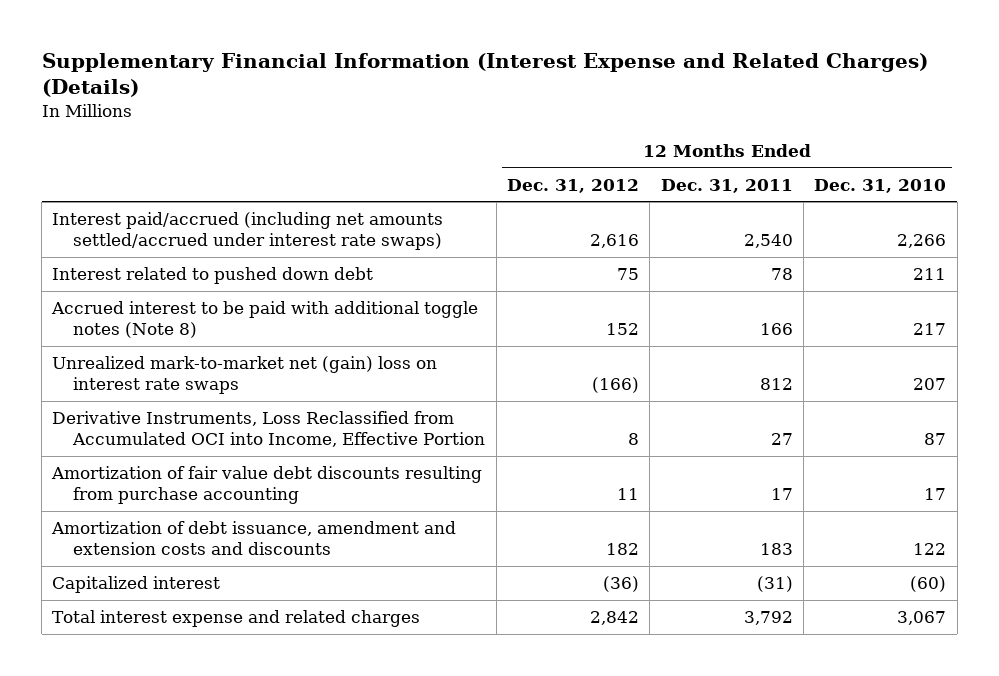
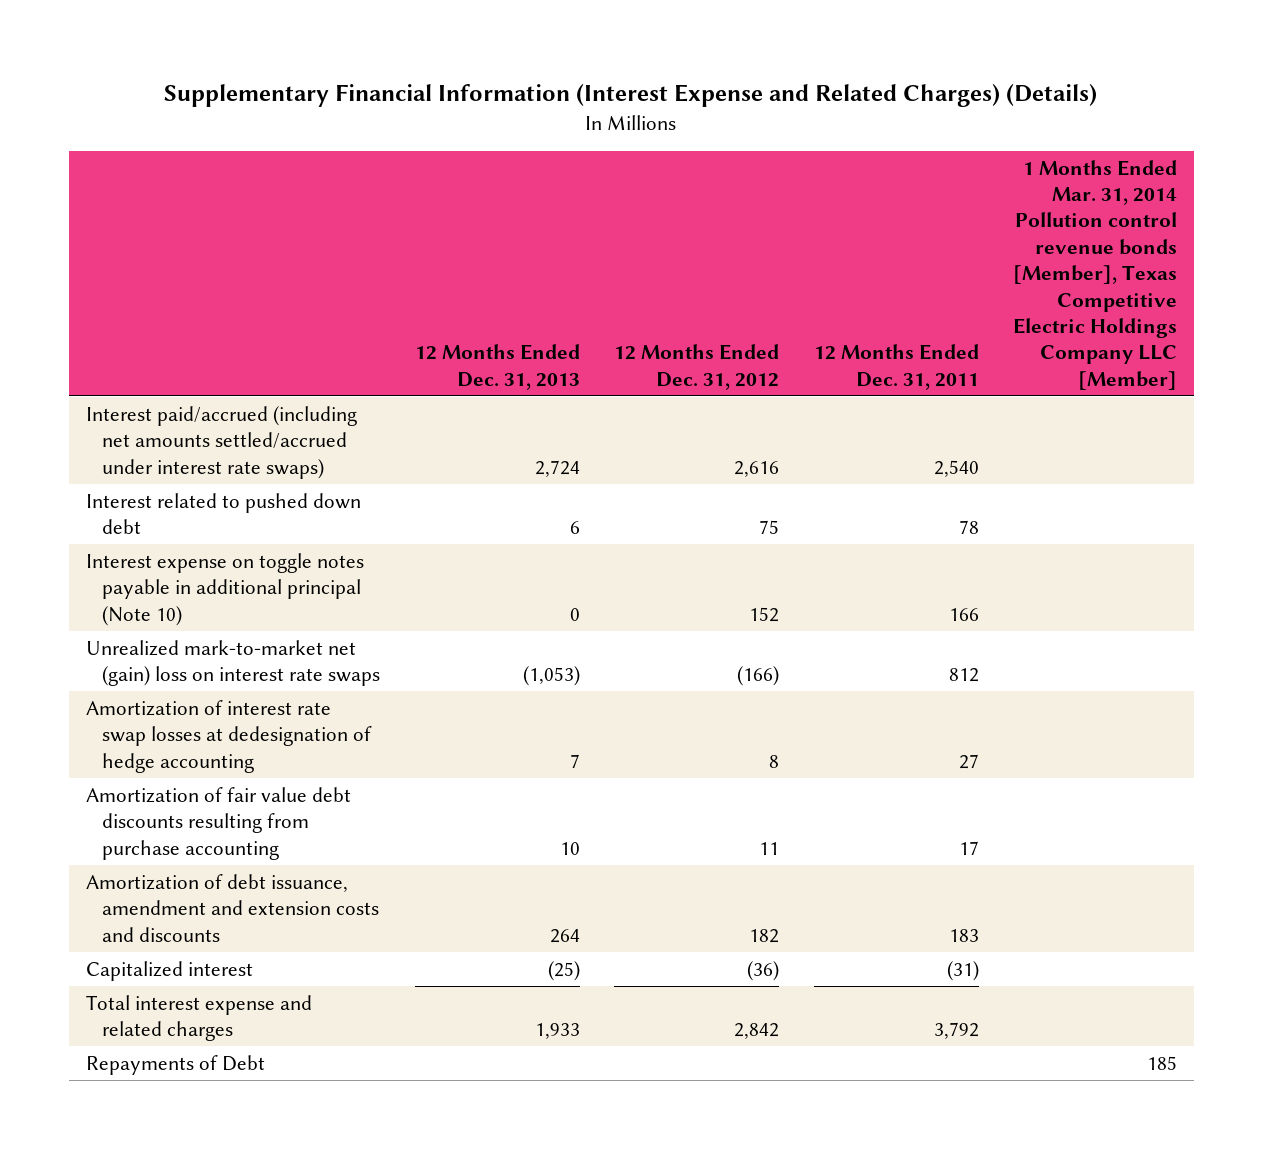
- | 12 Months Ended Dec. 31, 2012 | 12 Months Ended Dec. 31, 2011 | 12 Months Ended Dec. 31, 2010
+ | 12 Months Ended Dec. 31, 2013 | 12 Months Ended Dec. 31, 2012 | 12 Months Ended Dec. 31, 2011 | 1 Months Ended Mar. 31, 2014 Pollution control revenue bonds [Member], Texas Competitive Electric Holdings Company LLC [Member]
- Accrued interest to be paid with additional toggle notes (Note 8) | 152 | 166 | 217
+ Interest expense on toggle notes payable in additional principal (Note 10) | 0 | 152 | 166 |
- Derivative Instruments, Loss Reclassified from Accumulated OCI into Income, Effective Portion | 8 | 27 | 87
+ Amortization of interest rate swap losses at dedesignation of hedge accounting | 7 | 8 | 27 |
+ Repayments of Debt | | | | 185

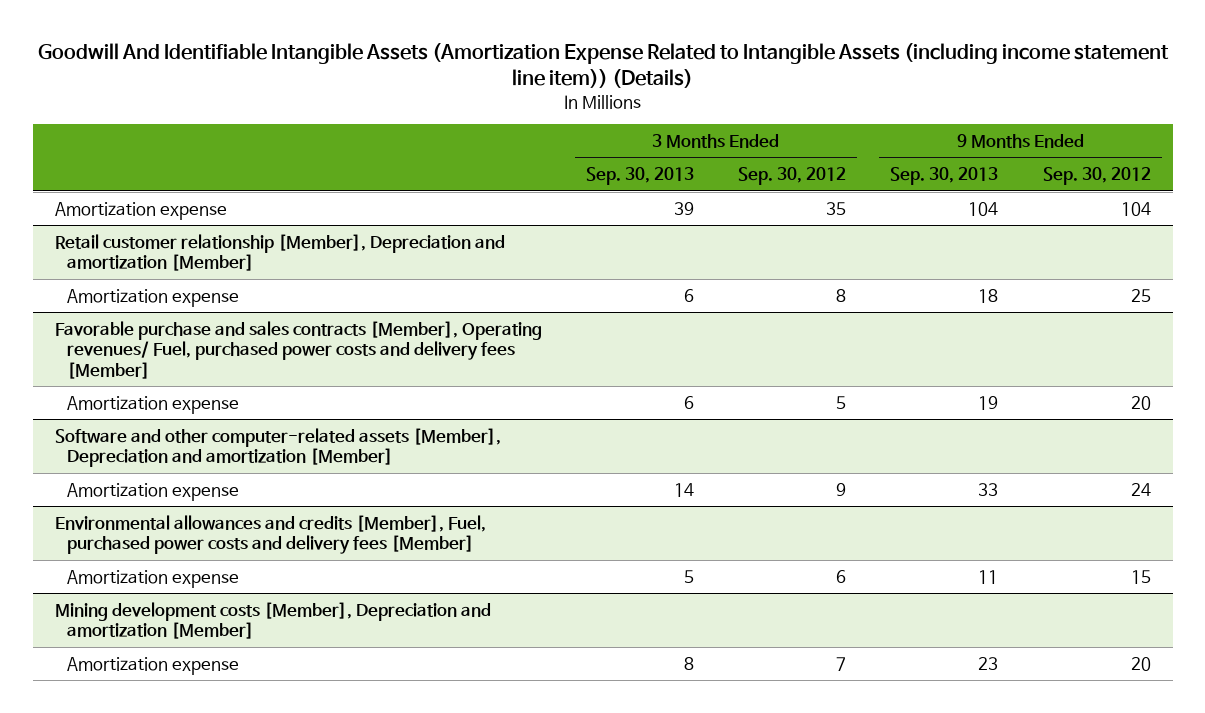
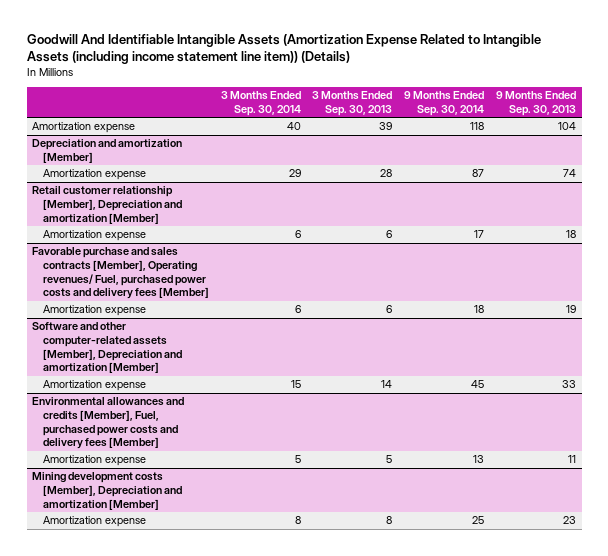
- | 3 Months Ended Sep. 30, 2013 | 3 Months Ended Sep. 30, 2012 | 9 Months Ended Sep. 30, 2013 | 9 Months Ended Sep. 30, 2012
+ | 3 Months Ended Sep. 30, 2014 | 3 Months Ended Sep. 30, 2013 | 9 Months Ended Sep. 30, 2014 | 9 Months Ended Sep. 30, 2013
+ Depreciation and amortization [Member]
+ Amortization expense | 29 | 28 | 87 | 74

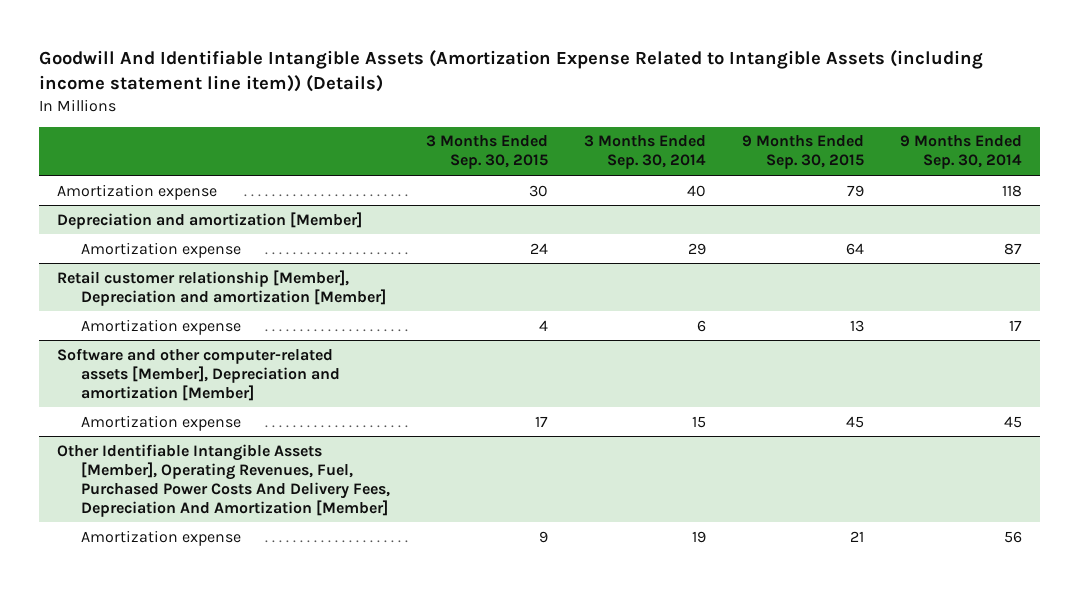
- | 3 Months Ended Sep. 30, 2014 | 3 Months Ended Sep. 30, 2013 | 9 Months Ended Sep. 30, 2014 | 9 Months Ended Sep. 30, 2013
+ | 3 Months Ended Sep. 30, 2015 | 3 Months Ended Sep. 30, 2014 | 9 Months Ended Sep. 30, 2015 | 9 Months Ended Sep. 30, 2014
- Favorable purchase and sales contracts [Member], Operating revenues/ Fuel, purchased power costs and delivery fees [Member]
- Amortization expense | 6 | 6 | 18 | 19
- Environmental allowances and credits [Member], Fuel, purchased power costs and delivery fees [Member]
- Amortization expense | 5 | 5 | 13 | 11
- Mining development costs [Member], Depreciation and amortization [Member]
- Amortization expense | 8 | 8 | 25 | 23
+ Other Identifiable Intangible Assets [Member], Operating Revenues, Fuel, Purchased Power Costs And Delivery Fees, Depreciation And Amortization [Member]
+ Amortization expense | 9 | 19 | 21 | 56

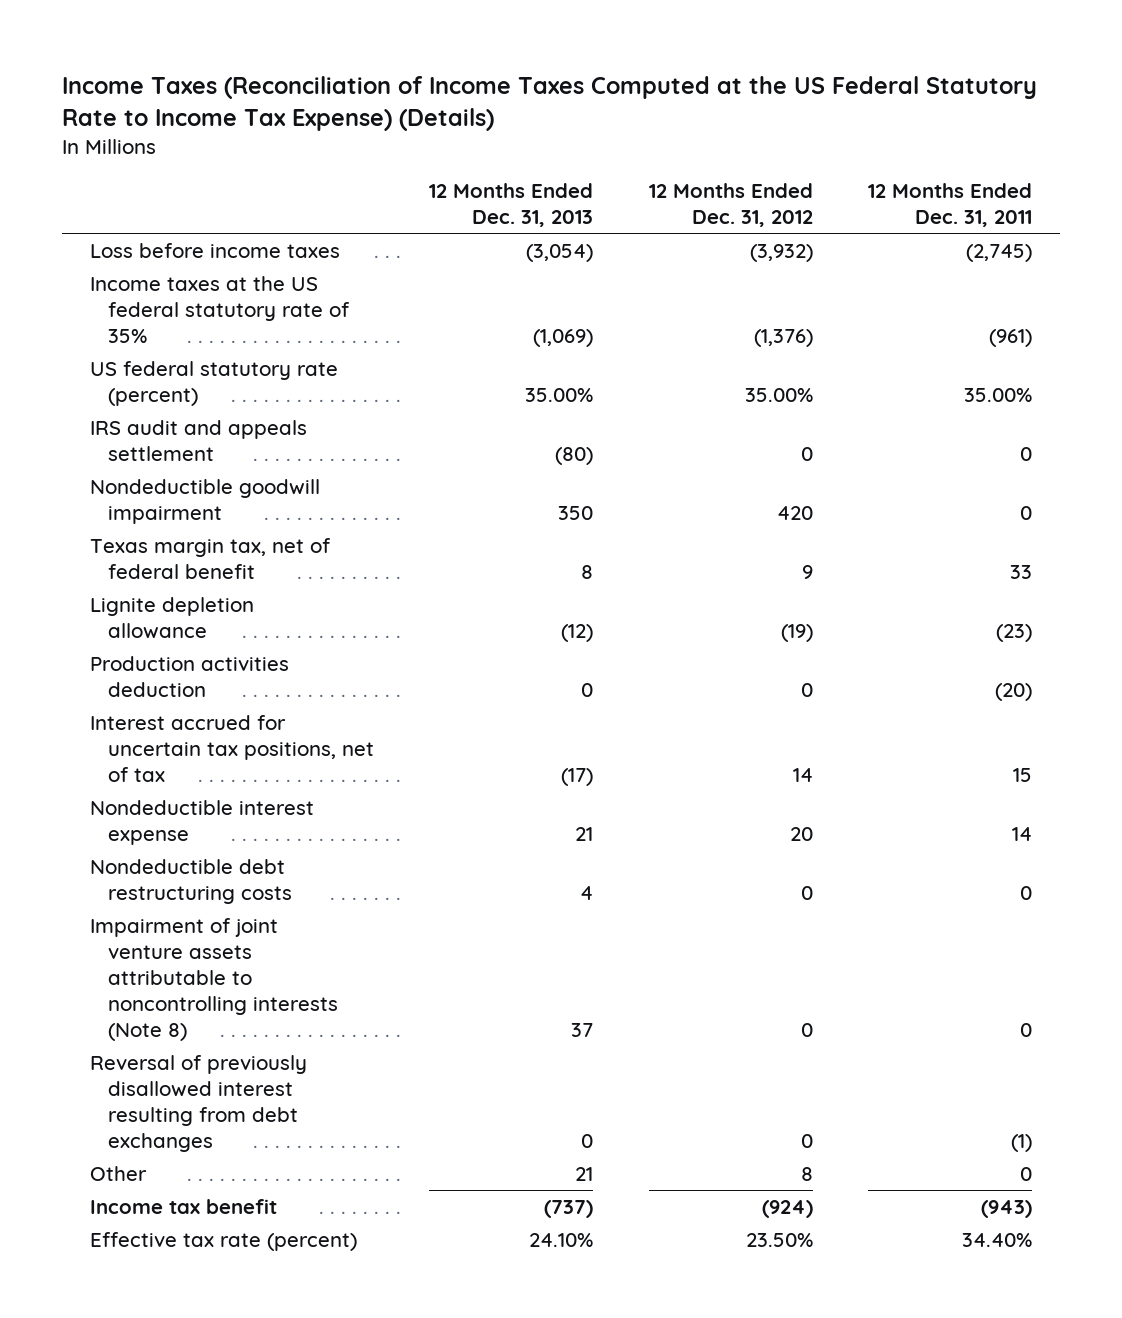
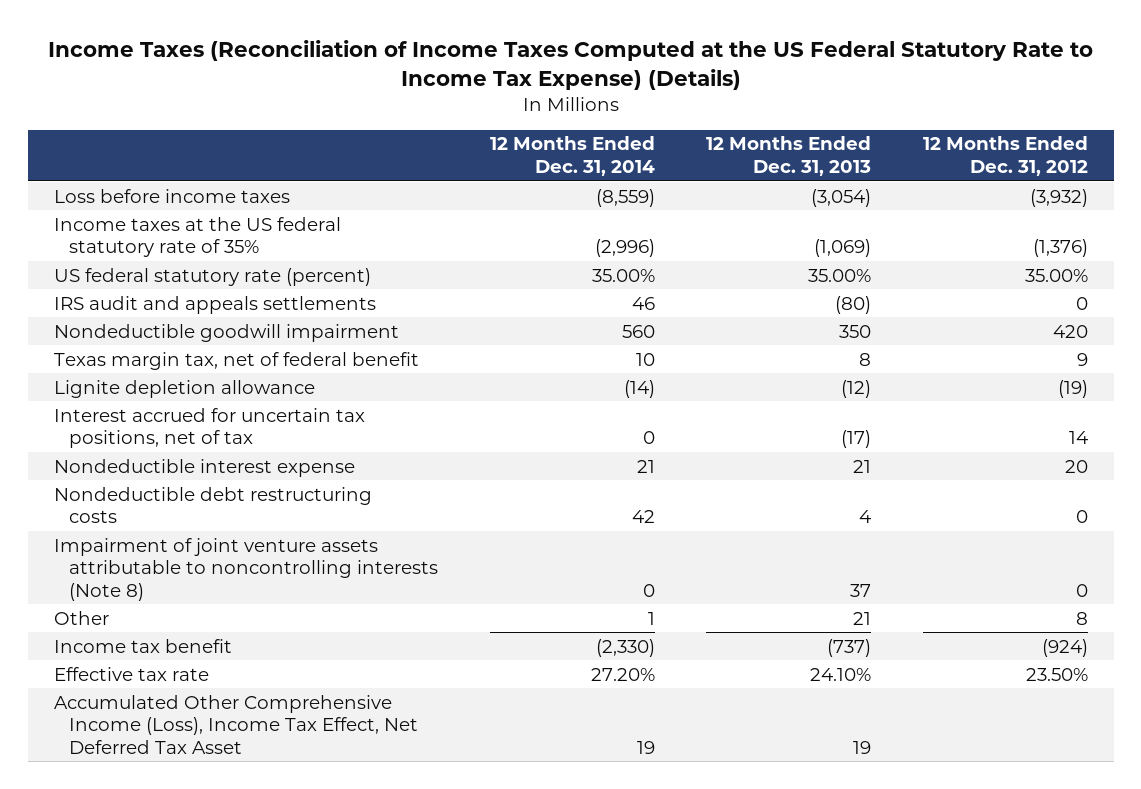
- | 12 Months Ended Dec. 31, 2013 | 12 Months Ended Dec. 31, 2012 | 12 Months Ended Dec. 31, 2011
+ | 12 Months Ended Dec. 31, 2014 | 12 Months Ended Dec. 31, 2013 | 12 Months Ended Dec. 31, 2012
- IRS audit and appeals settlement | (80) | 0 | 0
+ IRS audit and appeals settlements | 46 | (80) | 0
- Production activities deduction | 0 | 0 | (20)
- Reversal of previously disallowed interest resulting from debt exchanges | 0 | 0 | (1)
- Effective tax rate (percent) | 24.10% | 23.50% | 34.40%
+ Effective tax rate | 27.20% | 24.10% | 23.50%
+ Accumulated Other Comprehensive Income (Loss), Income Tax Effect, Net Deferred Tax Asset | 19 | 19 |

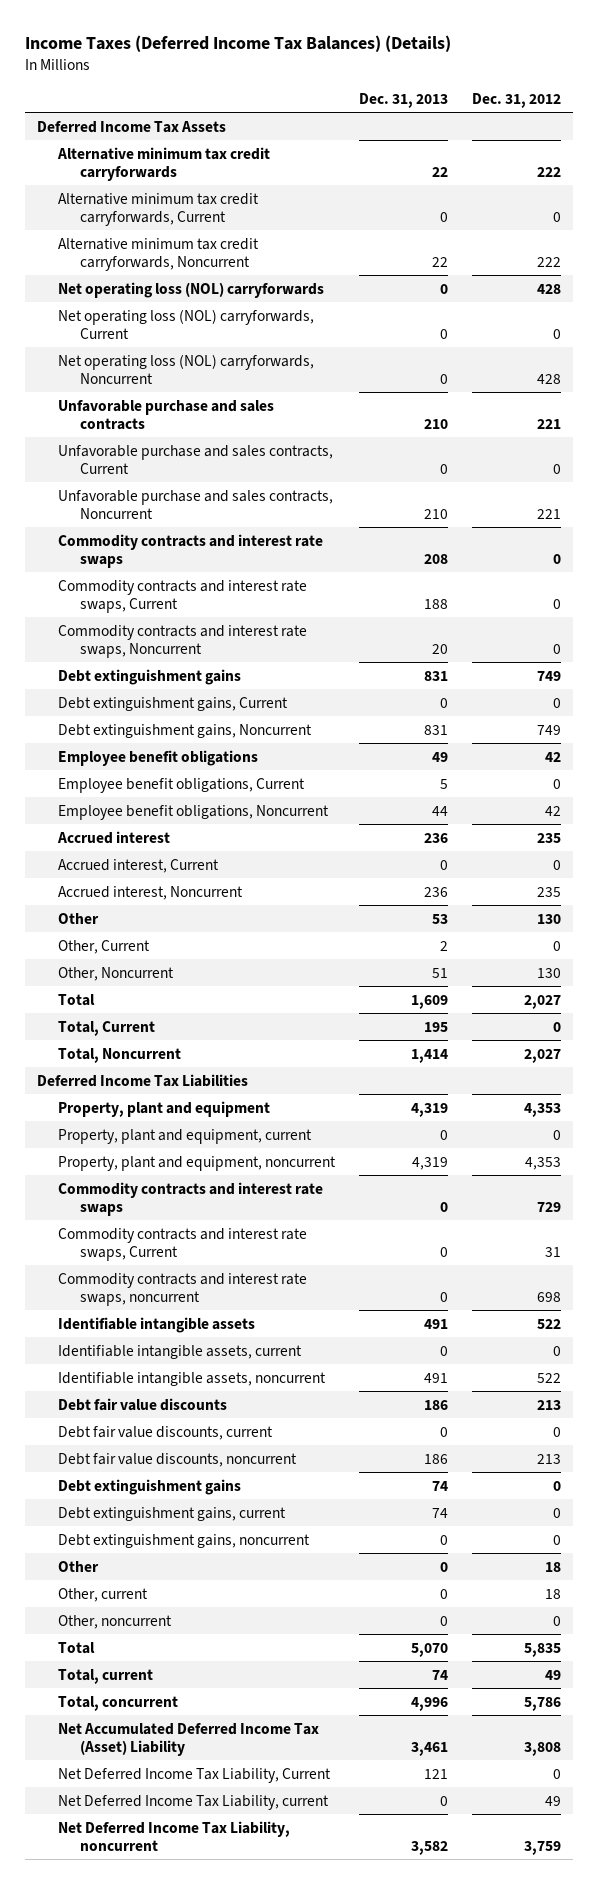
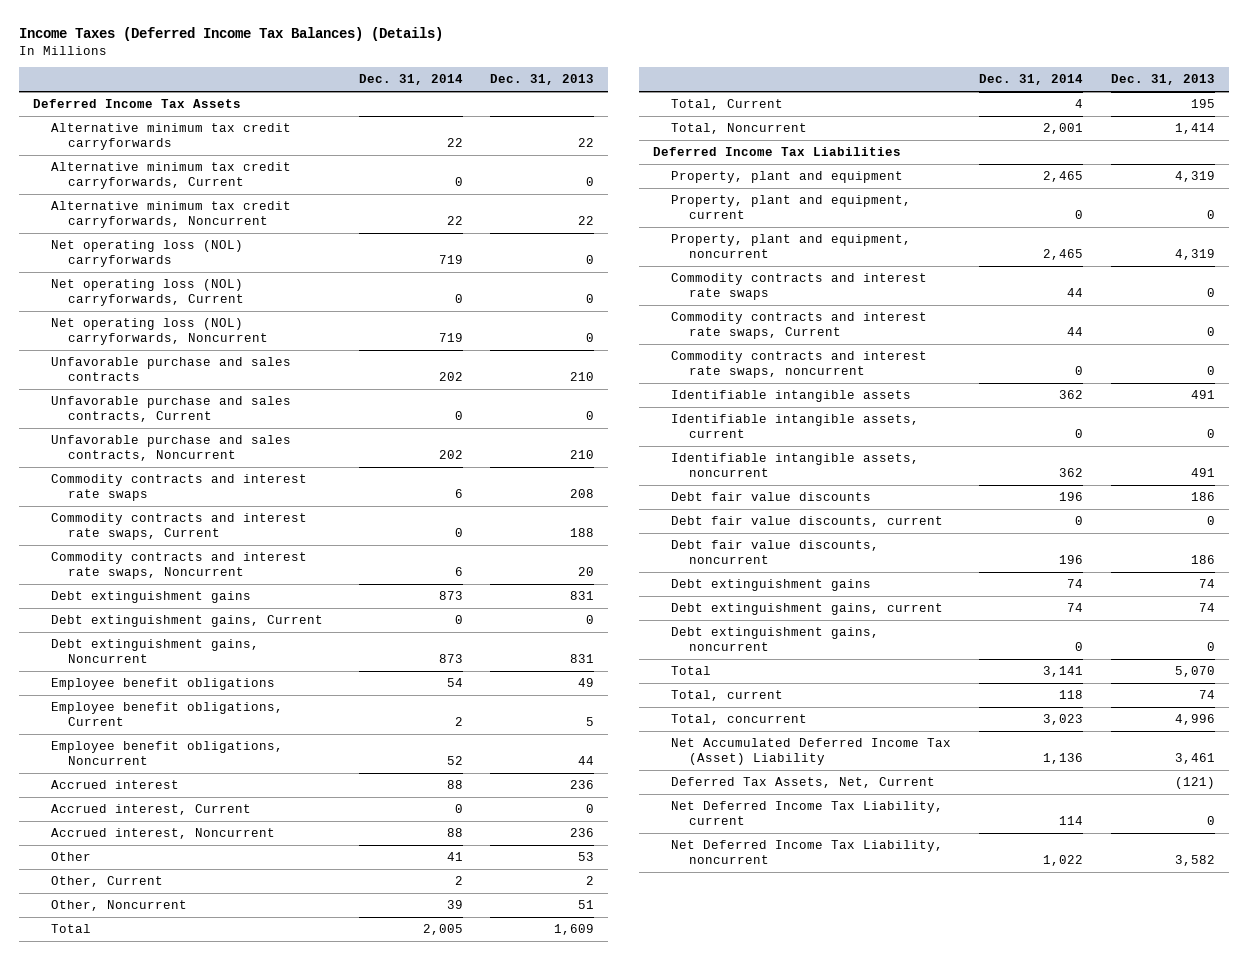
- | Dec. 31, 2013 | Dec. 31, 2012
+ | Dec. 31, 2014 | Dec. 31, 2013
- Other | 0 | 18
- Other, current | 0 | 18
- Other, noncurrent | 0 | 0
- Net Deferred Income Tax Liability, Current | 121 | 0
+ Deferred Tax Assets, Net, Current | | (121)

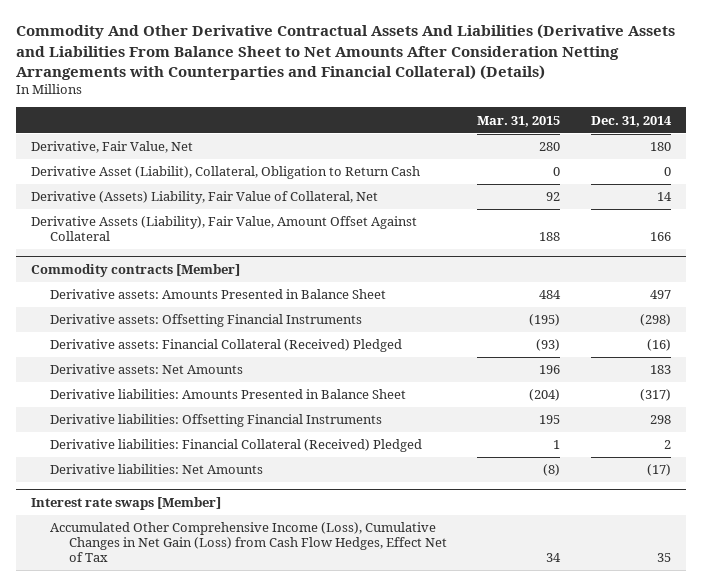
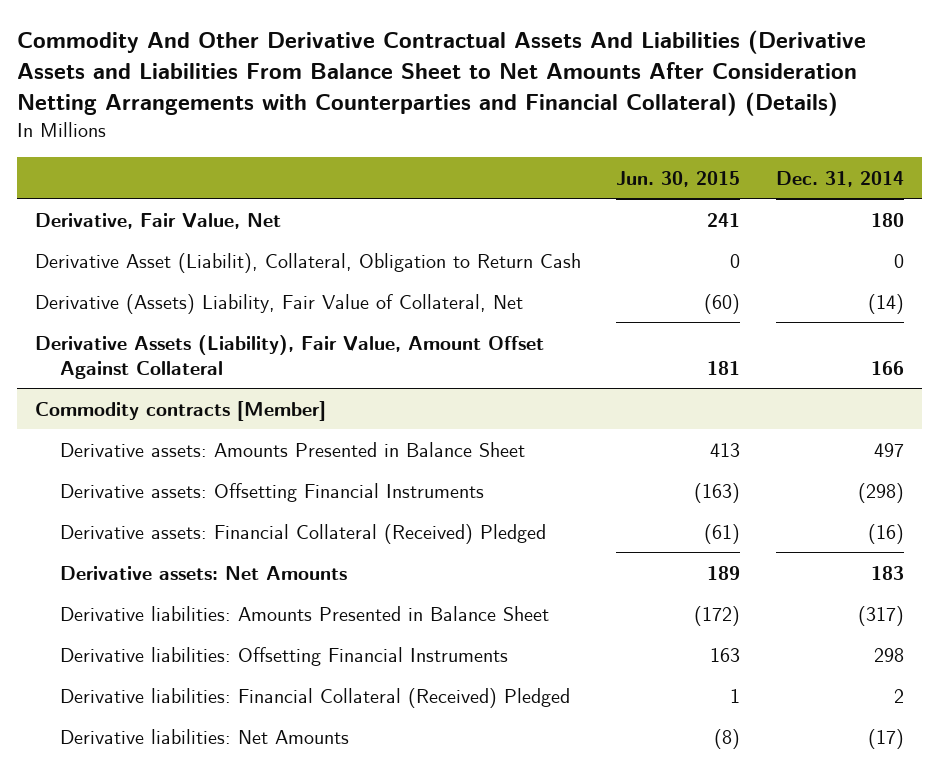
- | Mar. 31, 2015 | Dec. 31, 2014
+ | Jun. 30, 2015 | Dec. 31, 2014
- Derivative (Assets) Liability, Fair Value of Collateral, Net | 92 | 14
+ Derivative (Assets) Liability, Fair Value of Collateral, Net | (60) | (14)
- Interest rate swaps [Member]
- Accumulated Other Comprehensive Income (Loss), Cumulative Changes in Net Gain (Loss) from Cash Flow Hedges, Effect Net of Tax | 34 | 35

